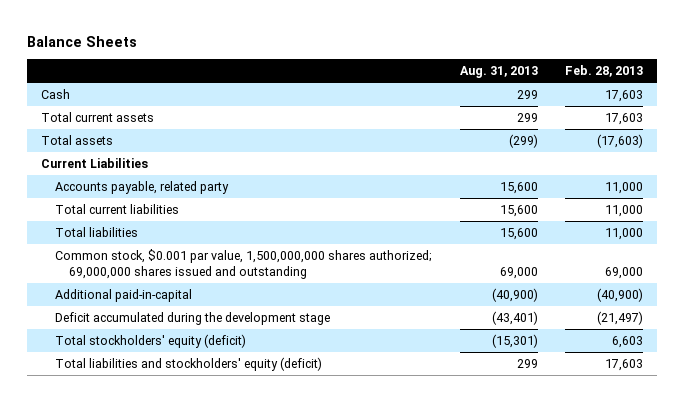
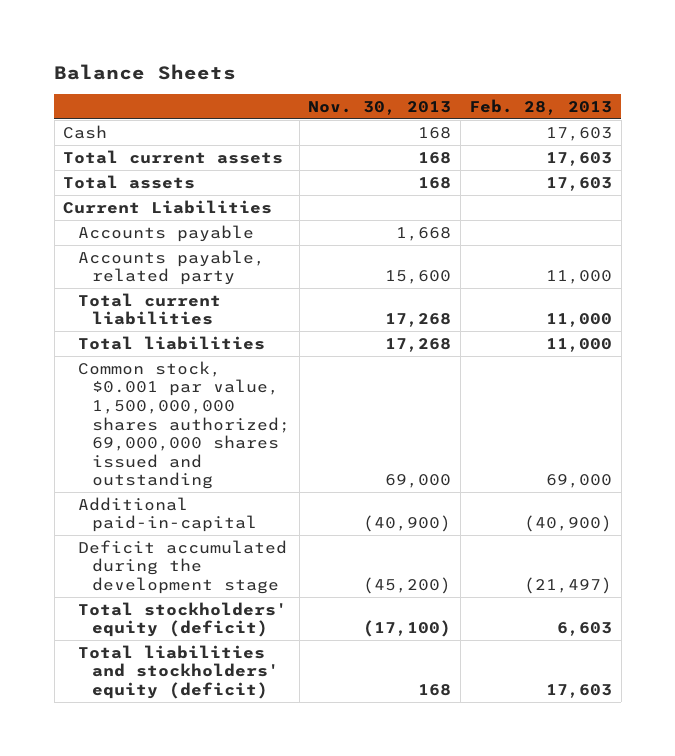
- | Aug. 31, 2013 | Feb. 28, 2013
+ | Nov. 30, 2013 | Feb. 28, 2013
- Total assets | (299) | (17,603)
+ Total assets | 168 | 17,603
+ Accounts payable | 1,668 |

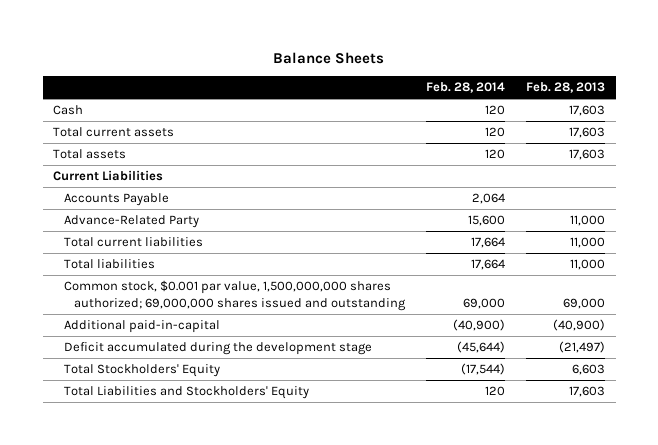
- | Nov. 30, 2013 | Feb. 28, 2013
+ | Feb. 28, 2014 | Feb. 28, 2013
- Accounts payable | 1,668 |
- Accounts payable, related party | 15,600 | 11,000
+ Accounts Payable | 2,064 |
+ Advance-Related Party | 15,600 | 11,000
- Total stockholders' equity (deficit) | (17,100) | 6,603
- Total liabilities and stockholders' equity (deficit) | 168 | 17,603
+ Total Stockholders' Equity | (17,544) | 6,603
+ Total Liabilities and Stockholders' Equity | 120 | 17,603

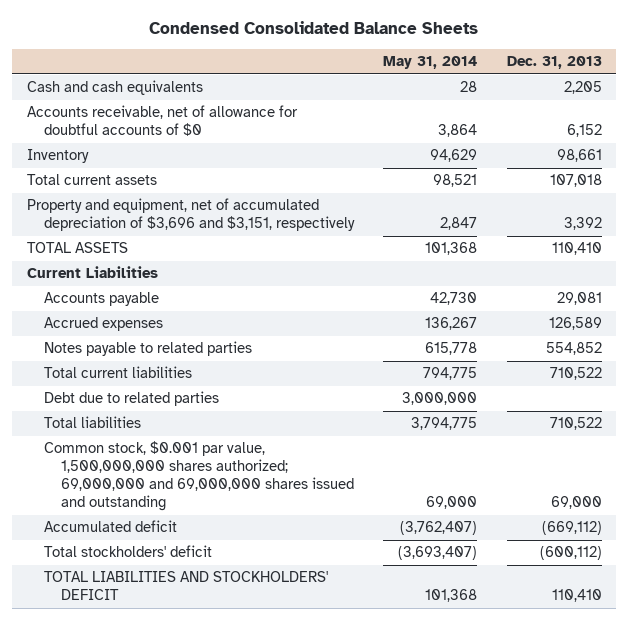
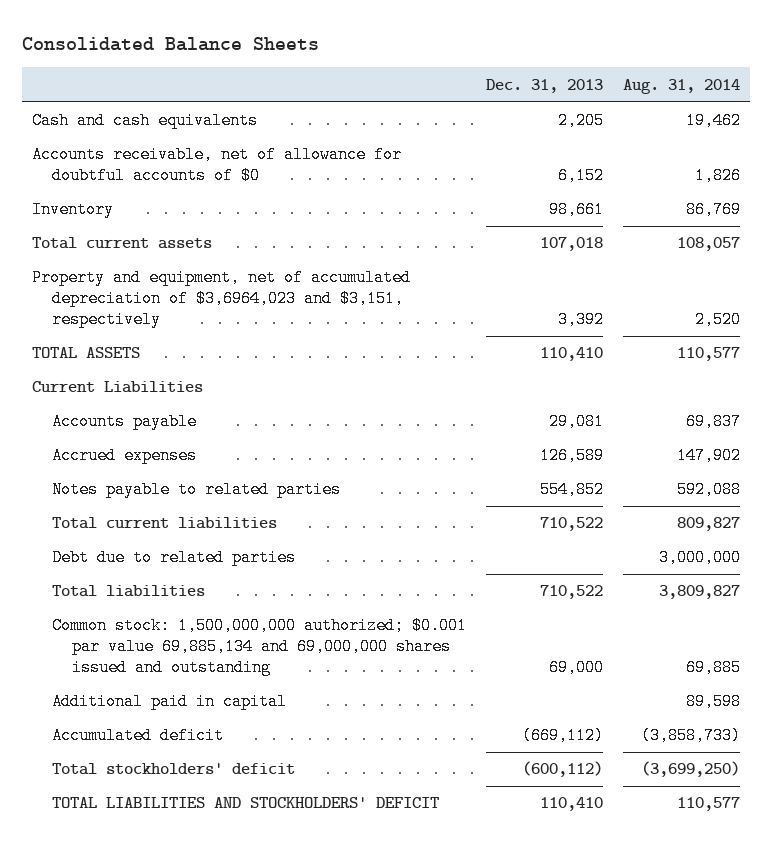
- Condensed Consolidated Balance Sheets
+ Consolidated Balance Sheets
- | May 31, 2014 | Dec. 31, 2013
+ | Dec. 31, 2013 | Aug. 31, 2014
- Property and equipment, net of accumulated depreciation of $3,696 and $3,151, respectively | 2,847 | 3,392
+ Property and equipment, net of accumulated depreciation of $3,6964,023 and $3,151, respectively | 3,392 | 2,520
- Common stock, $0.001 par value, 1,500,000,000 shares authorized; 69,000,000 and 69,000,000 shares issued and outstanding | 69,000 | 69,000
+ Common stock: 1,500,000,000 authorized; $0.001 par value 69,885,134 and 69,000,000 shares issued and outstanding | 69,000 | 69,885
+ Additional paid in capital | | 89,598

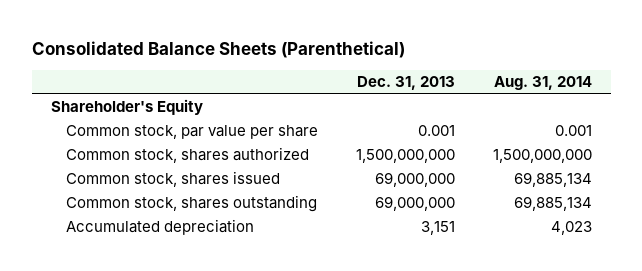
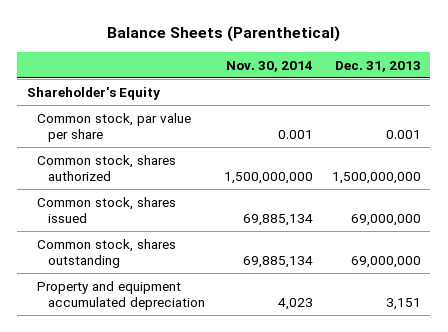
- Consolidated Balance Sheets (Parenthetical)
+ Balance Sheets (Parenthetical)
- | Dec. 31, 2013 | Aug. 31, 2014
+ | Nov. 30, 2014 | Dec. 31, 2013
- Accumulated depreciation | 3,151 | 4,023
+ Property and equipment accumulated depreciation | 4,023 | 3,151

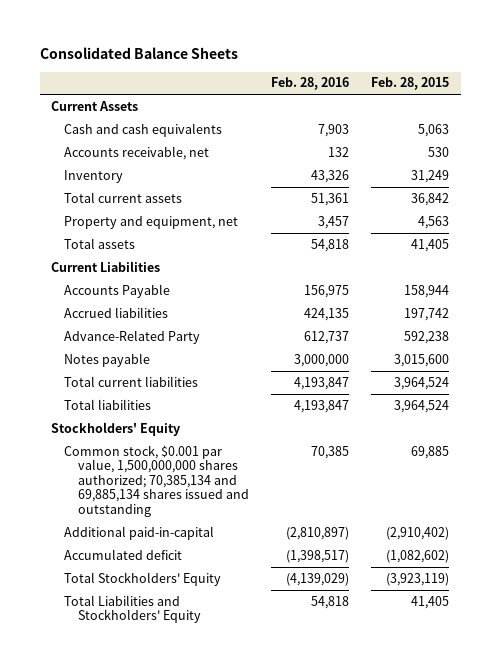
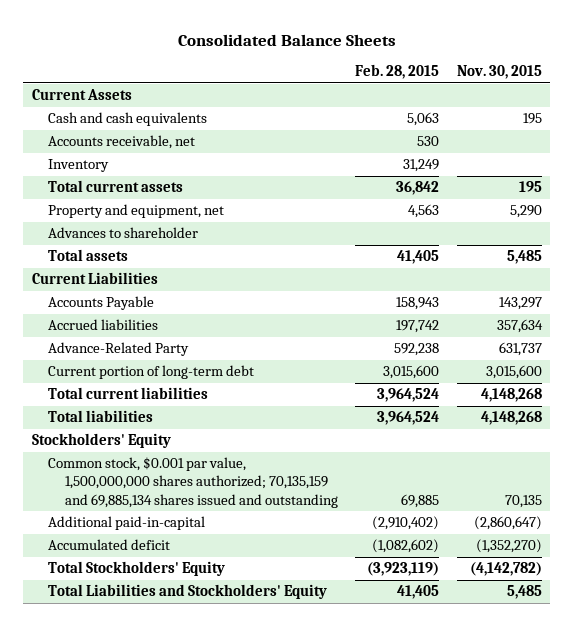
- | Feb. 28, 2016 | Feb. 28, 2015
+ | Feb. 28, 2015 | Nov. 30, 2015
+ Advances to shareholder
- Accounts Payable | 156,975 | 158,944
+ Accounts Payable | 158,943 | 143,297
- Notes payable | 3,000,000 | 3,015,600
+ Current portion of long-term debt | 3,015,600 | 3,015,600
- Common stock, $0.001 par value, 1,500,000,000 shares authorized; 70,385,134 and 69,885,134 shares issued and outstanding | 70,385 | 69,885
+ Common stock, $0.001 par value, 1,500,000,000 shares authorized; 70,135,159 and 69,885,134 shares issued and outstanding | 69,885 | 70,135

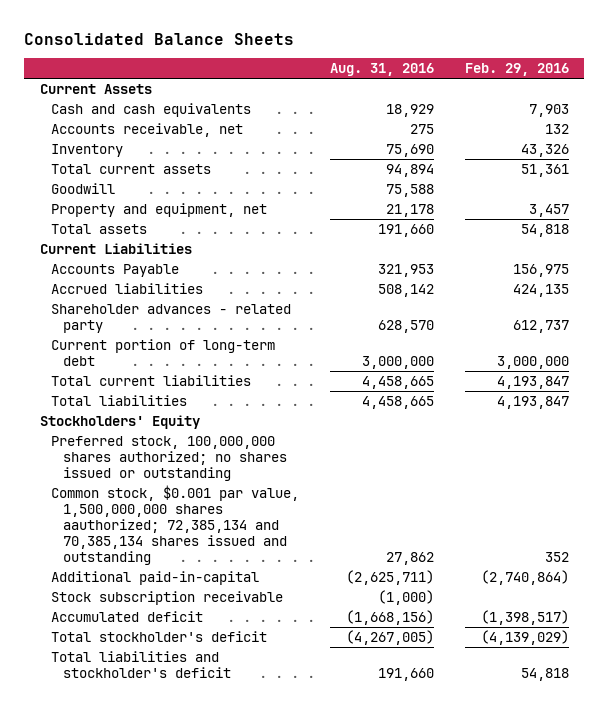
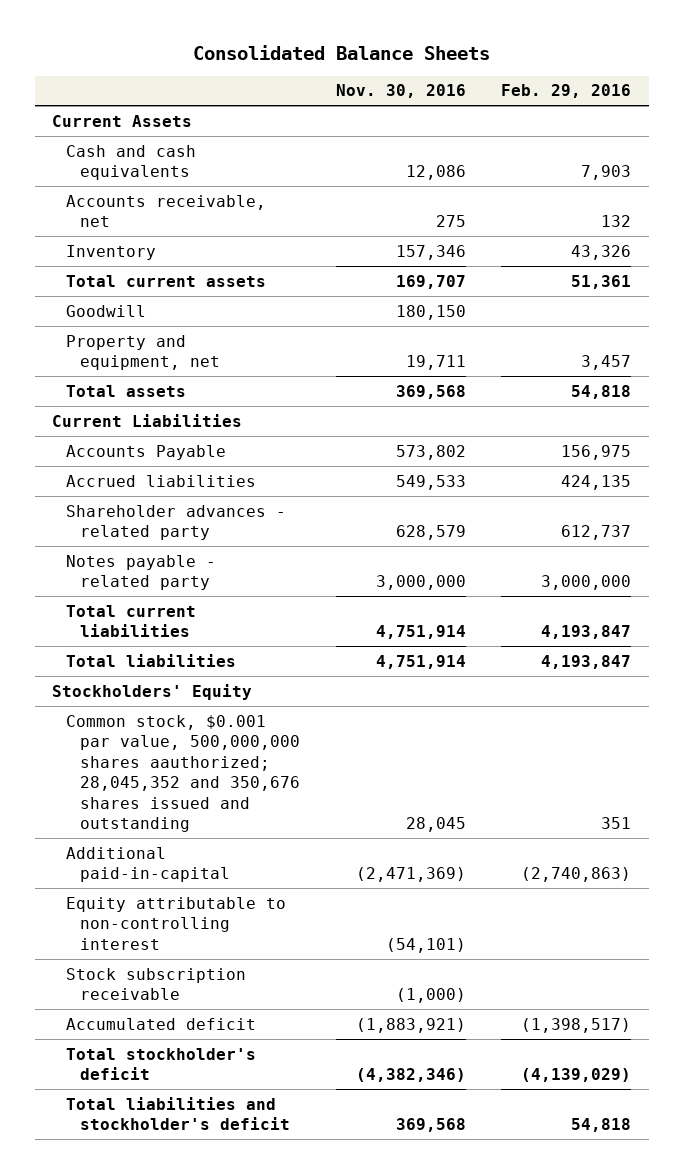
- | Aug. 31, 2016 | Feb. 29, 2016
+ | Nov. 30, 2016 | Feb. 29, 2016
- Current portion of long-term debt | 3,000,000 | 3,000,000
+ Notes payable - related party | 3,000,000 | 3,000,000
- Preferred stock, 100,000,000 shares authorized; no shares issued or outstanding
- Common stock, $0.001 par value, 1,500,000,000 shares aauthorized; 72,385,134 and 70,385,134 shares issued and outstanding | 27,862 | 352
- Additional paid-in-capital | (2,625,711) | (2,740,864)
+ Common stock, $0.001 par value, 500,000,000 shares aauthorized; 28,045,352 and 350,676 shares issued and outstanding | 28,045 | 351
+ Additional paid-in-capital | (2,471,369) | (2,740,863)
+ Equity attributable to non-controlling interest | (54,101) |

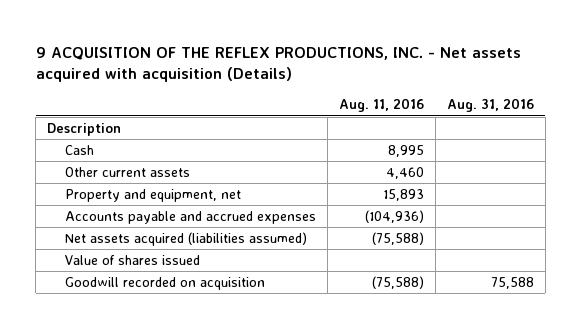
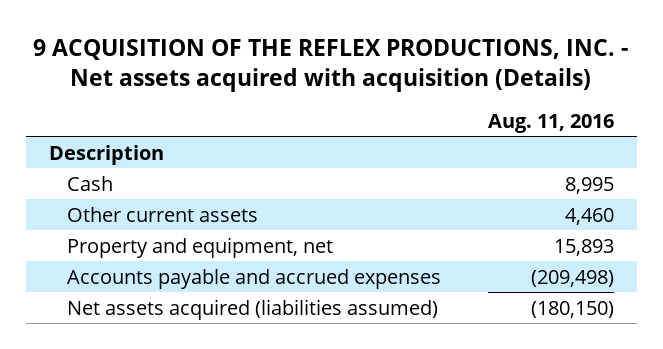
- | Aug. 11, 2016 | Aug. 31, 2016
+ | Aug. 11, 2016
- Accounts payable and accrued expenses | (104,936) |
- Net assets acquired (liabilities assumed) | (75,588) |
- Value of shares issued
- Goodwill recorded on acquisition | (75,588) | 75,588
+ Accounts payable and accrued expenses | (209,498)
+ Net assets acquired (liabilities assumed) | (180,150)

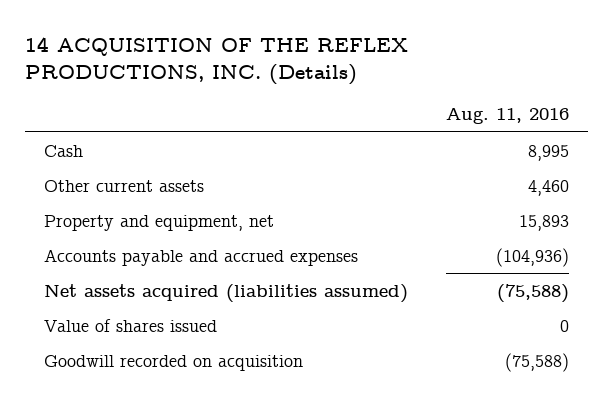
- 9 ACQUISITION OF THE REFLEX PRODUCTIONS, INC. - Net assets acquired with acquisition (Details)
+ 14 ACQUISITION OF THE REFLEX PRODUCTIONS, INC. (Details)
- Description
- Accounts payable and accrued expenses | (209,498)
- Net assets acquired (liabilities assumed) | (180,150)
+ Accounts payable and accrued expenses | (104,936)
+ Net assets acquired (liabilities assumed) | (75,588)
+ Value of shares issued | 0
+ Goodwill recorded on acquisition | (75,588)

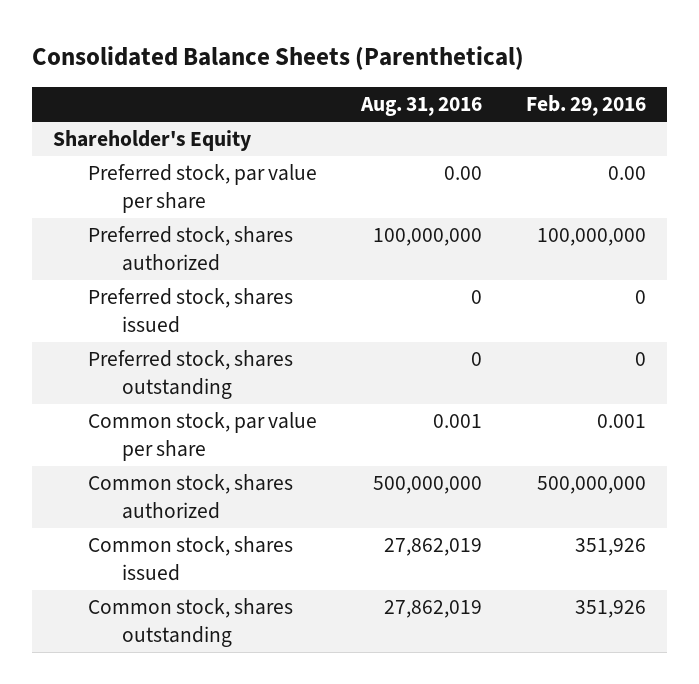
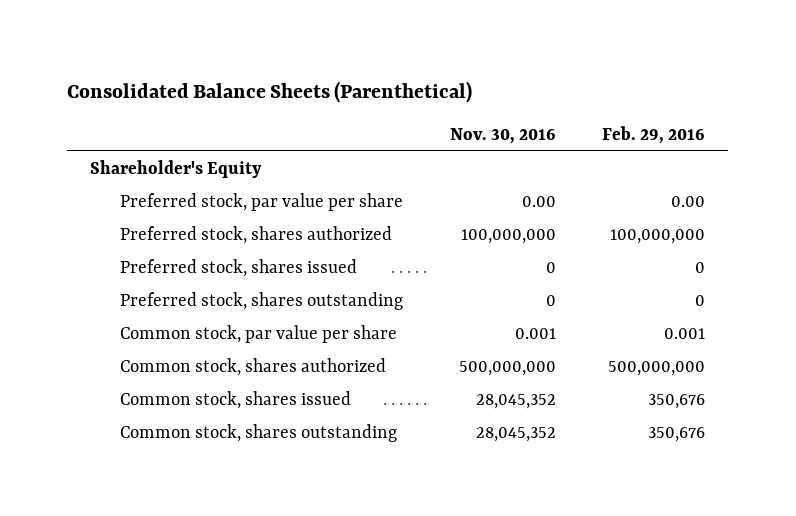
- | Aug. 31, 2016 | Feb. 29, 2016
+ | Nov. 30, 2016 | Feb. 29, 2016
- Common stock, shares issued | 27,862,019 | 351,926
- Common stock, shares outstanding | 27,862,019 | 351,926
+ Common stock, shares issued | 28,045,352 | 350,676
+ Common stock, shares outstanding | 28,045,352 | 350,676

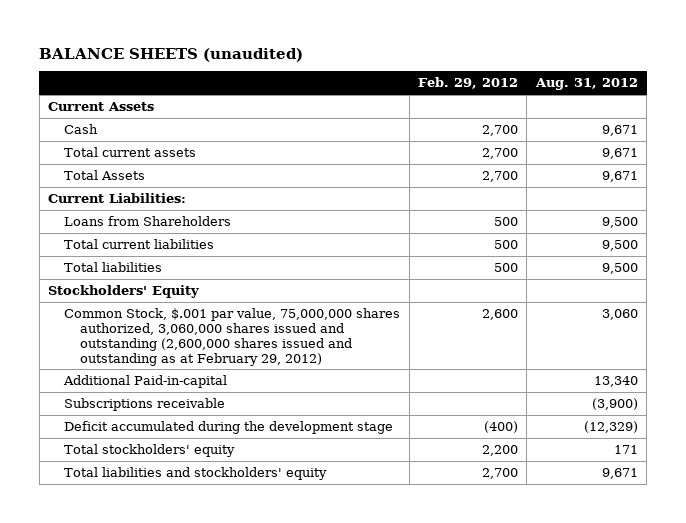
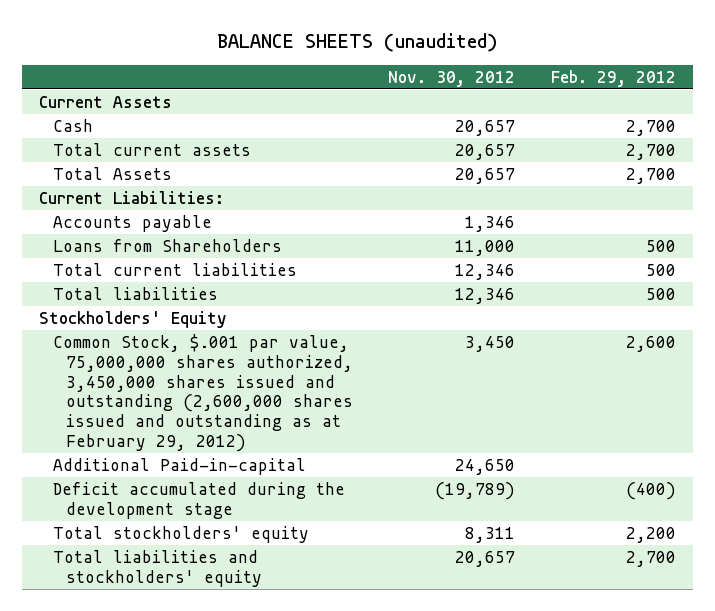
- | Feb. 29, 2012 | Aug. 31, 2012
+ | Nov. 30, 2012 | Feb. 29, 2012
+ Accounts payable | 1,346 |
- Common Stock, $.001 par value, 75,000,000 shares authorized, 3,060,000 shares issued and outstanding (2,600,000 shares issued and outstanding as at February 29, 2012) | 2,600 | 3,060
+ Common Stock, $.001 par value, 75,000,000 shares authorized, 3,450,000 shares issued and outstanding (2,600,000 shares issued and outstanding as at February 29, 2012) | 3,450 | 2,600
- Subscriptions receivable | | (3,900)

